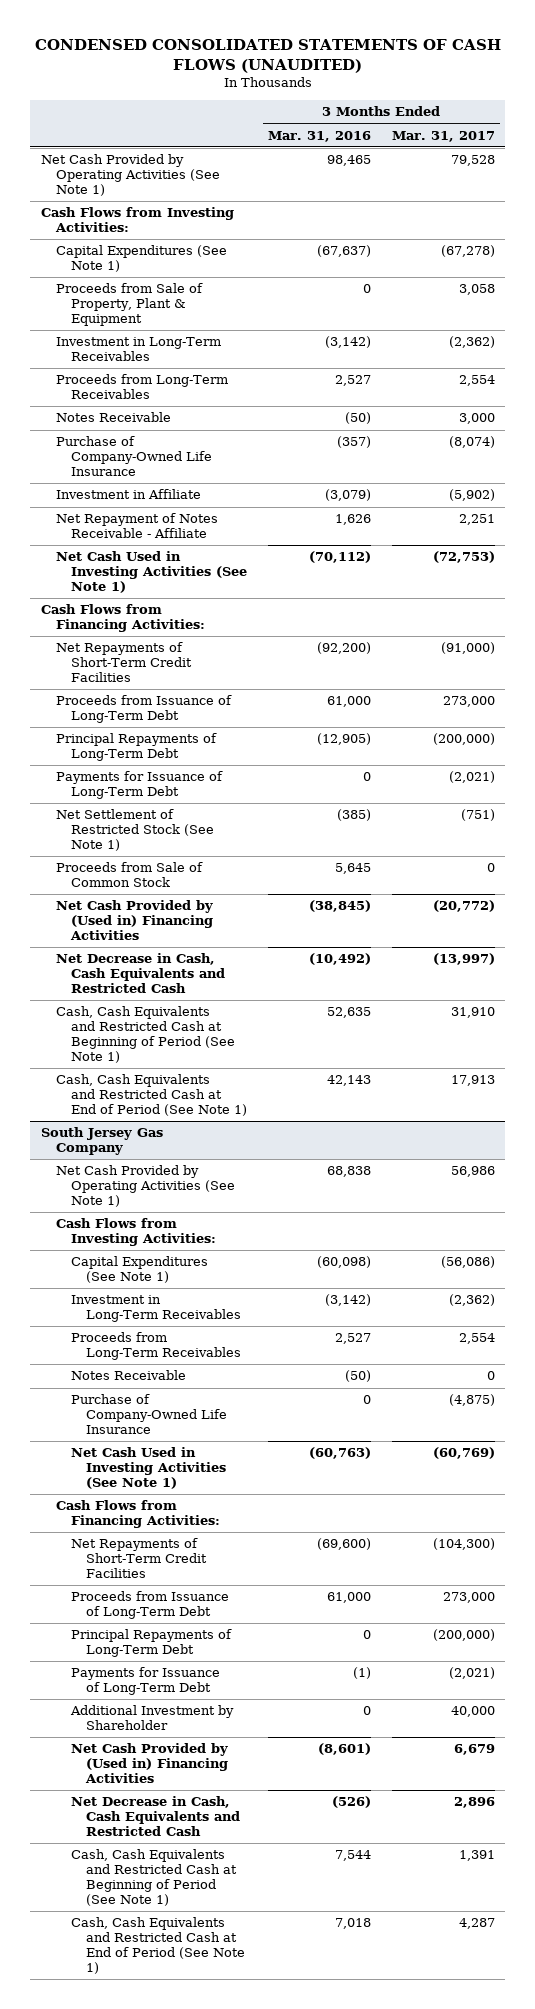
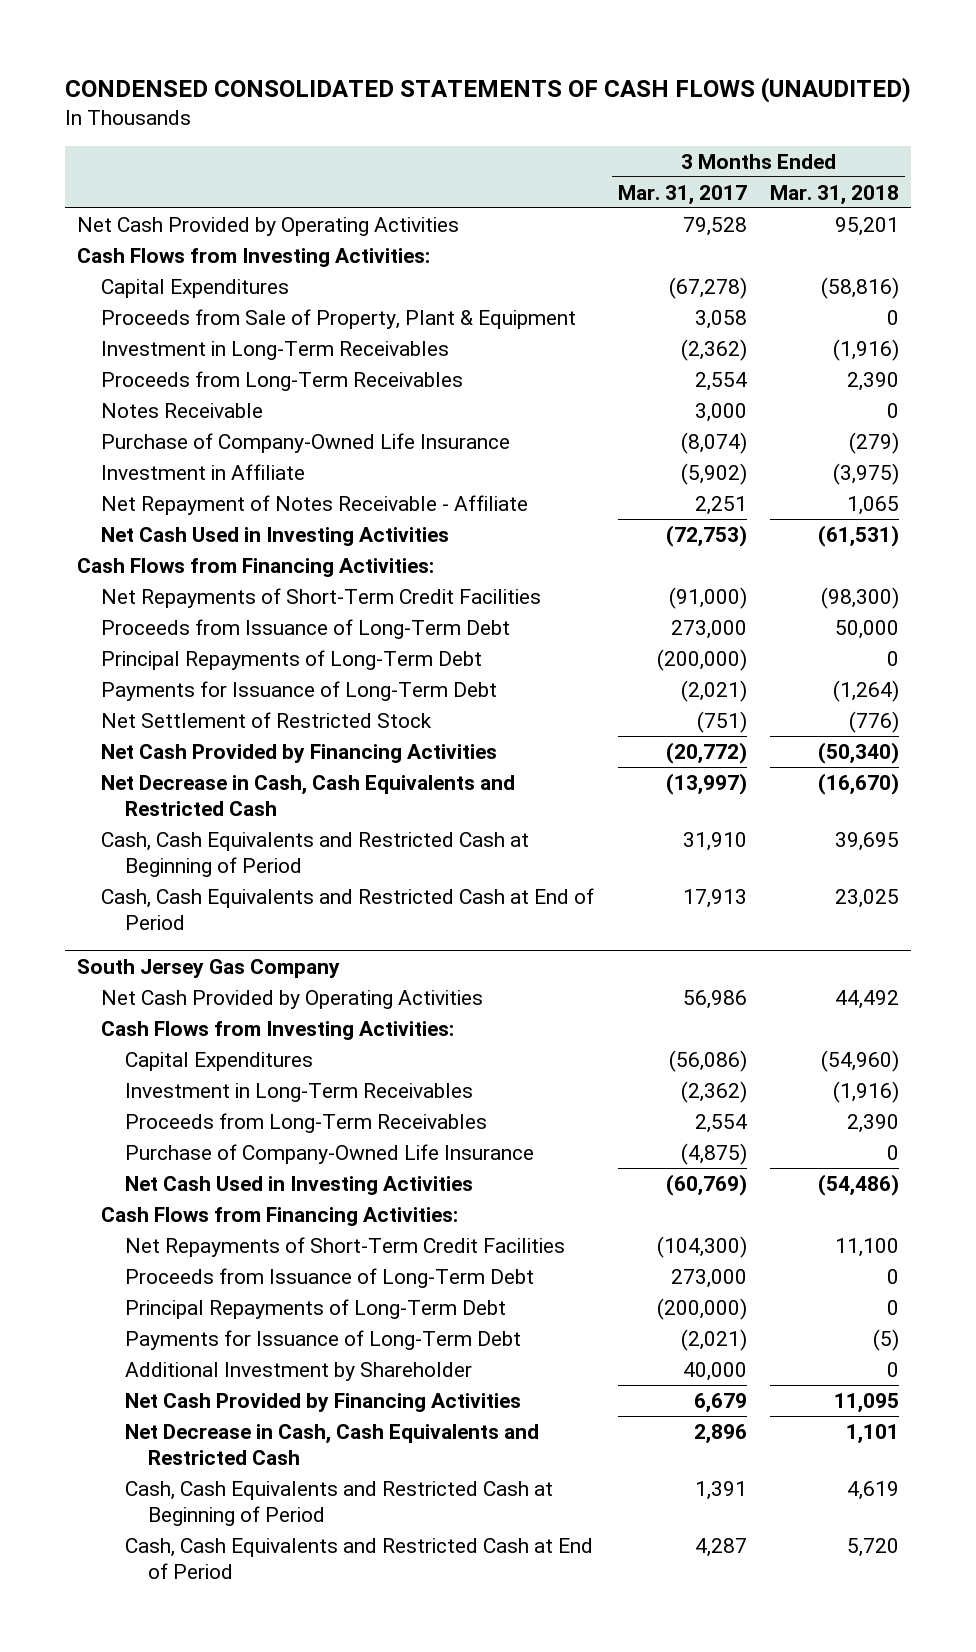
- | 3 Months Ended Mar. 31, 2016 | 3 Months Ended Mar. 31, 2017
+ | 3 Months Ended Mar. 31, 2017 | 3 Months Ended Mar. 31, 2018
- Net Cash Provided by Operating Activities (See Note 1) | 98,465 | 79,528
+ Net Cash Provided by Operating Activities | 79,528 | 95,201
- Capital Expenditures (See Note 1) | (67,637) | (67,278)
+ Capital Expenditures | (67,278) | (58,816)
- Net Cash Used in Investing Activities (See Note 1) | (70,112) | (72,753)
+ Net Cash Used in Investing Activities | (72,753) | (61,531)
- Net Settlement of Restricted Stock (See Note 1) | (385) | (751)
- Proceeds from Sale of Common Stock | 5,645 | 0
- Net Cash Provided by (Used in) Financing Activities | (38,845) | (20,772)
+ Net Settlement of Restricted Stock | (751) | (776)
+ Net Cash Provided by Financing Activities | (20,772) | (50,340)
- Cash, Cash Equivalents and Restricted Cash at Beginning of Period (See Note 1) | 52,635 | 31,910
- Cash, Cash Equivalents and Restricted Cash at End of Period (See Note 1) | 42,143 | 17,913
+ Cash, Cash Equivalents and Restricted Cash at Beginning of Period | 31,910 | 39,695
+ Cash, Cash Equivalents and Restricted Cash at End of Period | 17,913 | 23,025
@ South Jersey Gas Company
- Net Cash Provided by Operating Activities (See Note 1) | 68,838 | 56,986
+ Net Cash Provided by Operating Activities | 56,986 | 44,492
- Capital Expenditures (See Note 1) | (60,098) | (56,086)
+ Capital Expenditures | (56,086) | (54,960)
- Notes Receivable | (50) | 0
- Net Cash Used in Investing Activities (See Note 1) | (60,763) | (60,769)
+ Net Cash Used in Investing Activities | (60,769) | (54,486)
- Net Cash Provided by (Used in) Financing Activities | (8,601) | 6,679
+ Net Cash Provided by Financing Activities | 6,679 | 11,095
- Cash, Cash Equivalents and Restricted Cash at Beginning of Period (See Note 1) | 7,544 | 1,391
- Cash, Cash Equivalents and Restricted Cash at End of Period (See Note 1) | 7,018 | 4,287
+ Cash, Cash Equivalents and Restricted Cash at Beginning of Period | 1,391 | 4,619
+ Cash, Cash Equivalents and Restricted Cash at End of Period | 4,287 | 5,720

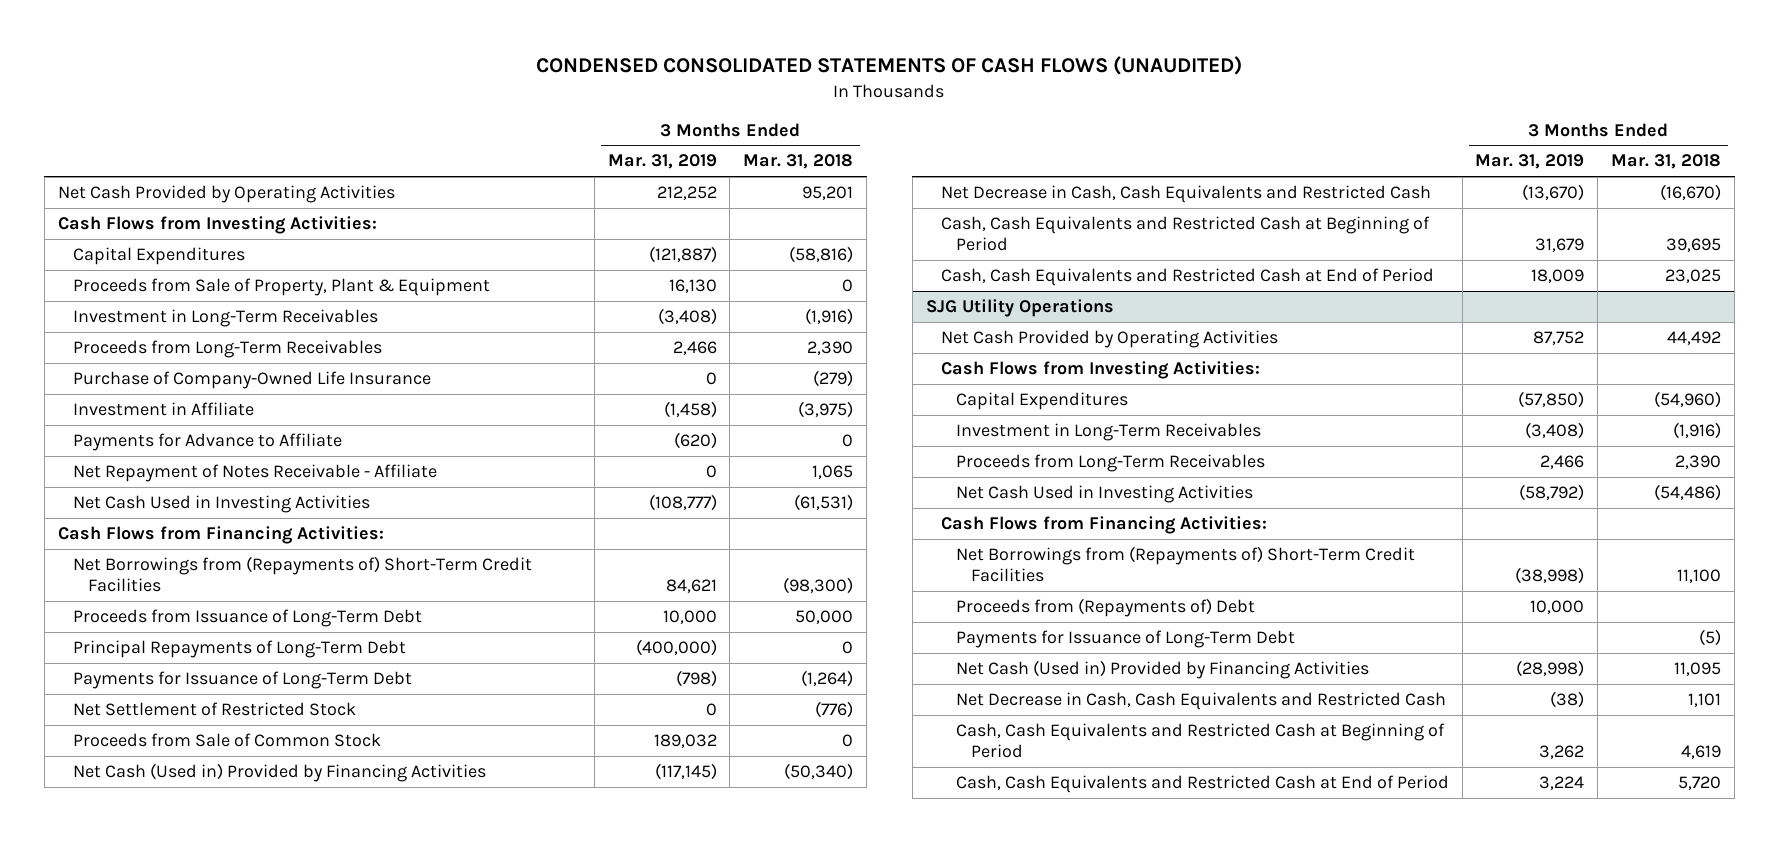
- | 3 Months Ended Mar. 31, 2017 | 3 Months Ended Mar. 31, 2018
+ | 3 Months Ended Mar. 31, 2019 | 3 Months Ended Mar. 31, 2018
- Notes Receivable | 3,000 | 0
+ Payments for Advance to Affiliate | (620) | 0
- Net Repayments of Short-Term Credit Facilities | (91,000) | (98,300)
+ Net Borrowings from (Repayments of) Short-Term Credit Facilities | 84,621 | (98,300)
- Net Cash Provided by Financing Activities | (20,772) | (50,340)
+ Proceeds from Sale of Common Stock | 189,032 | 0
+ Net Cash (Used in) Provided by Financing Activities | (117,145) | (50,340)
- South Jersey Gas Company
+ SJG Utility Operations
- Purchase of Company-Owned Life Insurance | (4,875) | 0
- Net Repayments of Short-Term Credit Facilities | (104,300) | 11,100
- Proceeds from Issuance of Long-Term Debt | 273,000 | 0
- Principal Repayments of Long-Term Debt | (200,000) | 0
+ Net Borrowings from (Repayments of) Short-Term Credit Facilities | (38,998) | 11,100
+ Proceeds from (Repayments of) Debt | 10,000 |
- Additional Investment by Shareholder | 40,000 | 0
- Net Cash Provided by Financing Activities | 6,679 | 11,095
+ Net Cash (Used in) Provided by Financing Activities | (28,998) | 11,095

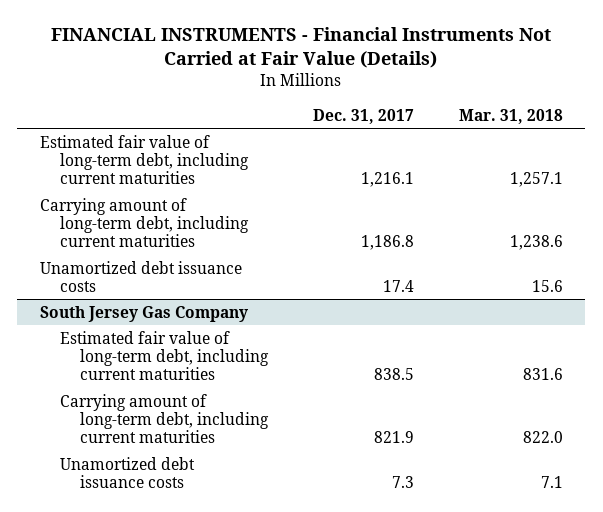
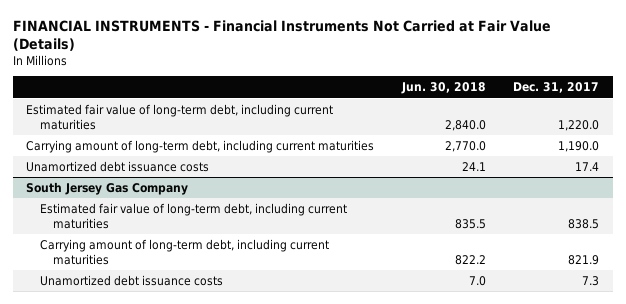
- | Dec. 31, 2017 | Mar. 31, 2018
+ | Jun. 30, 2018 | Dec. 31, 2017
- Estimated fair value of long-term debt, including current maturities | 1,216.1 | 1,257.1
- Carrying amount of long-term debt, including current maturities | 1,186.8 | 1,238.6
+ Estimated fair value of long-term debt, including current maturities | 2,840.0 | 1,220.0
+ Carrying amount of long-term debt, including current maturities | 2,770.0 | 1,190.0

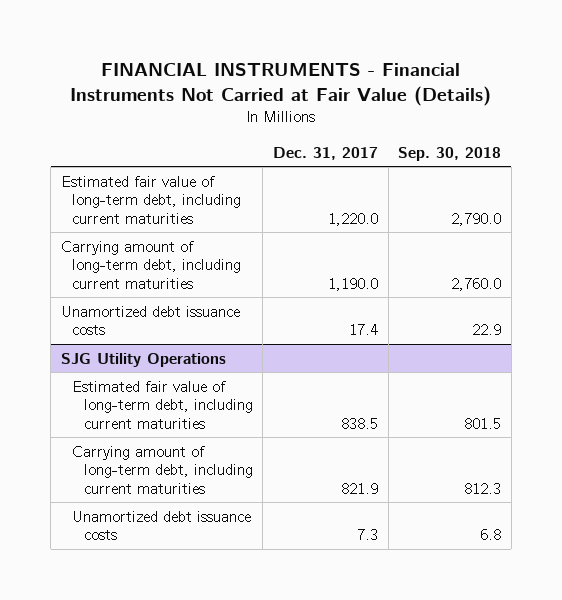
- | Jun. 30, 2018 | Dec. 31, 2017
+ | Dec. 31, 2017 | Sep. 30, 2018
- South Jersey Gas Company
+ SJG Utility Operations

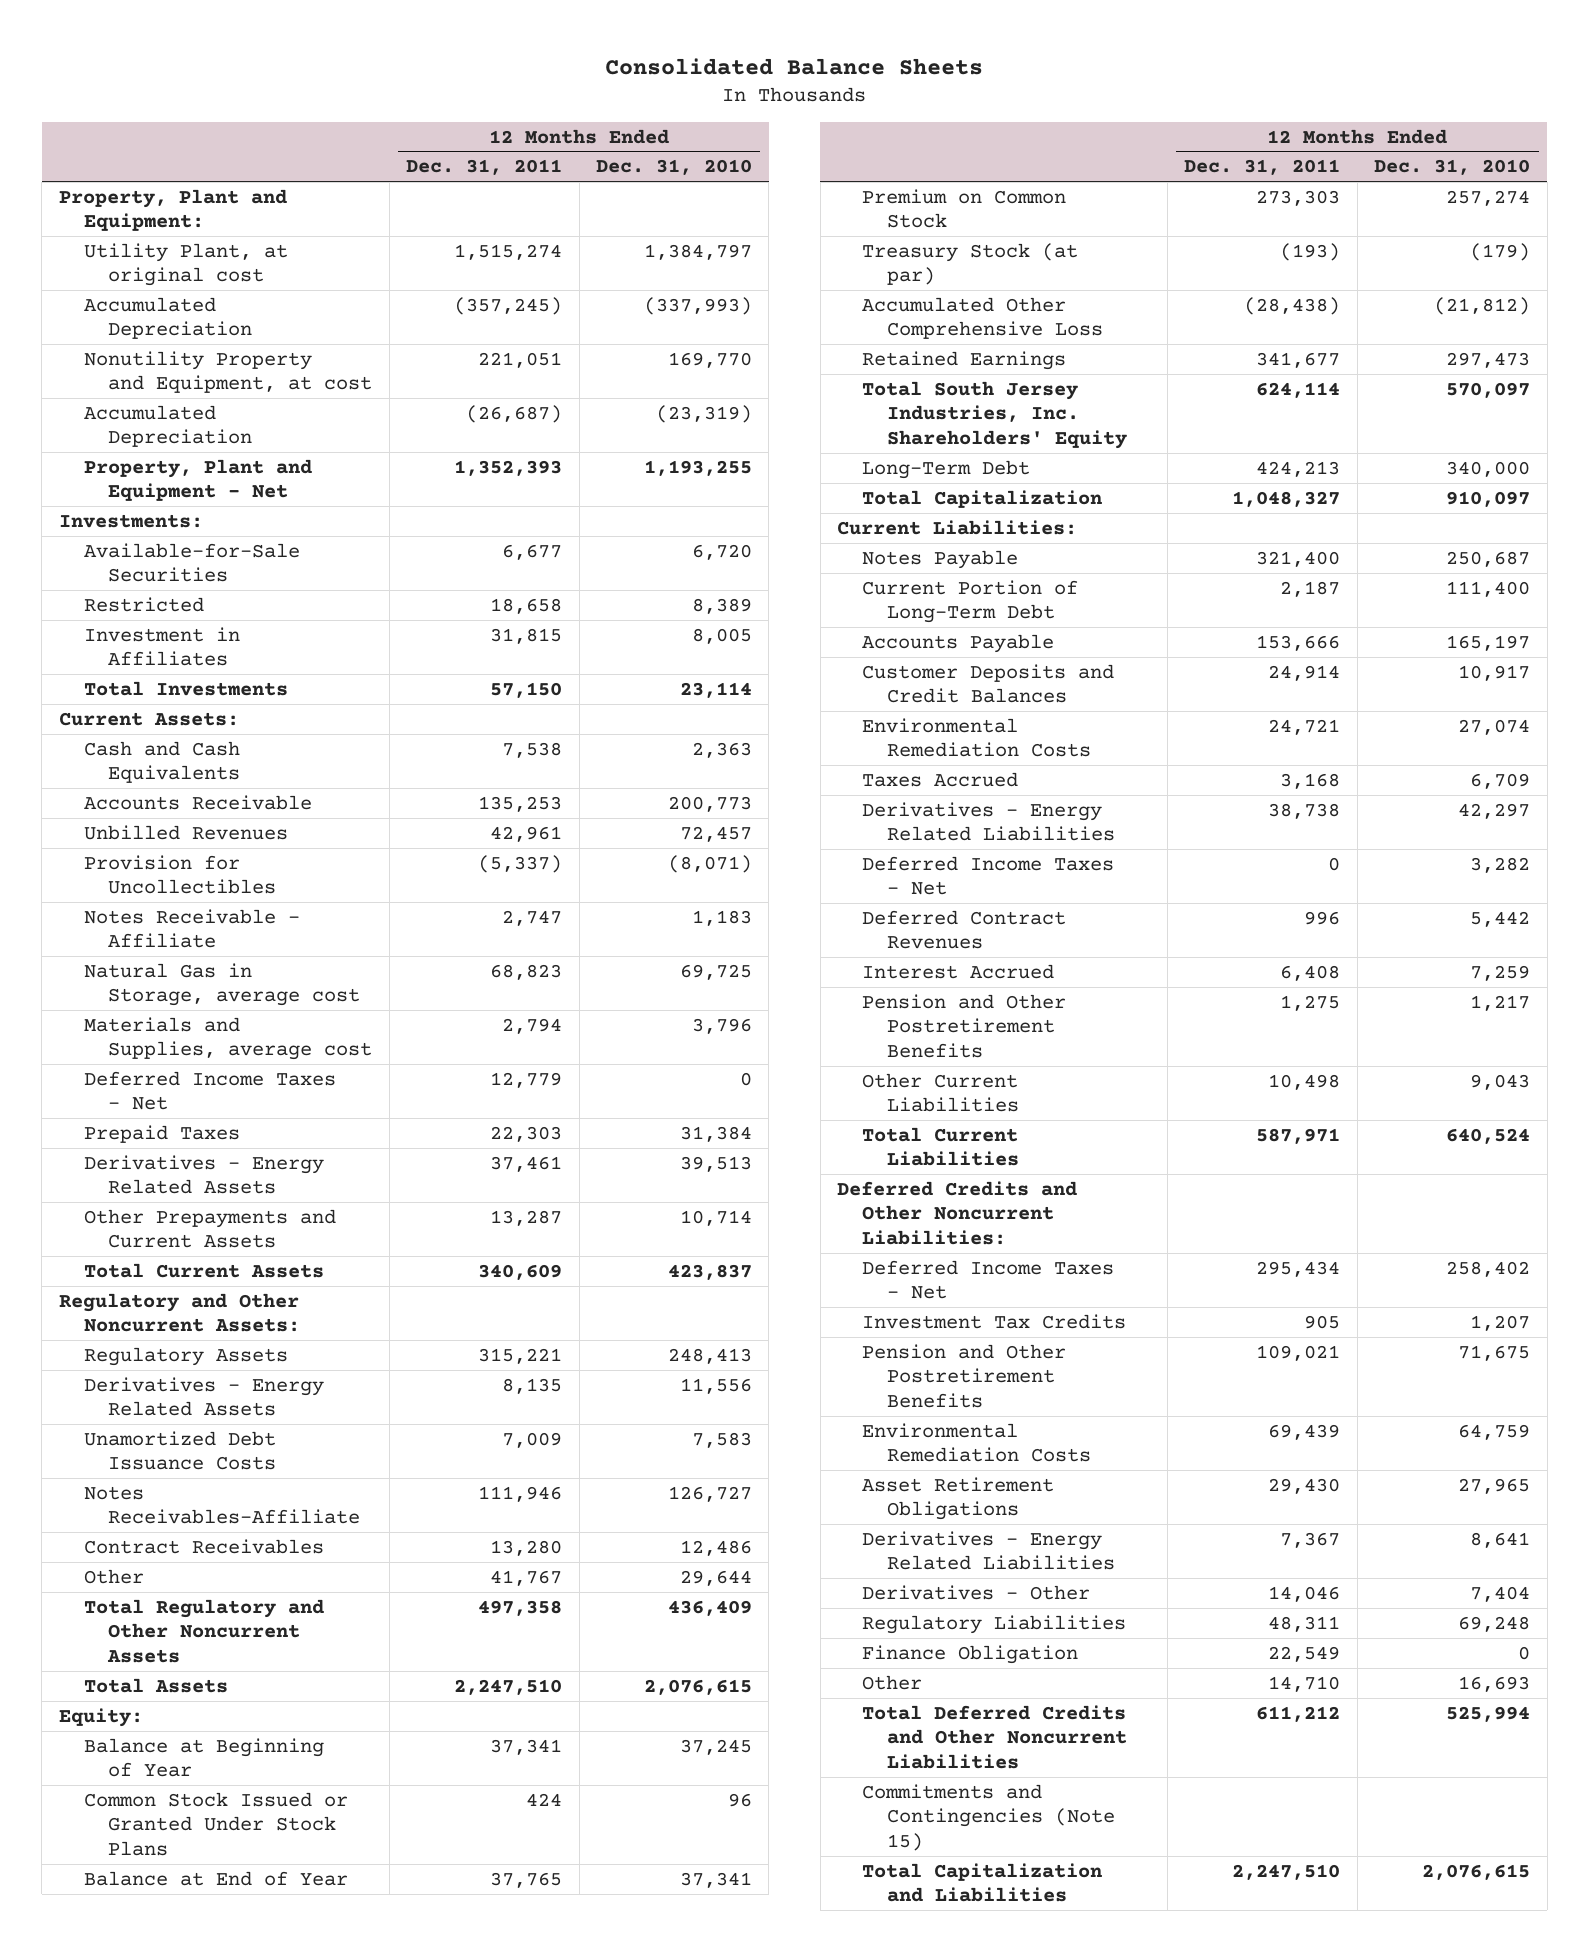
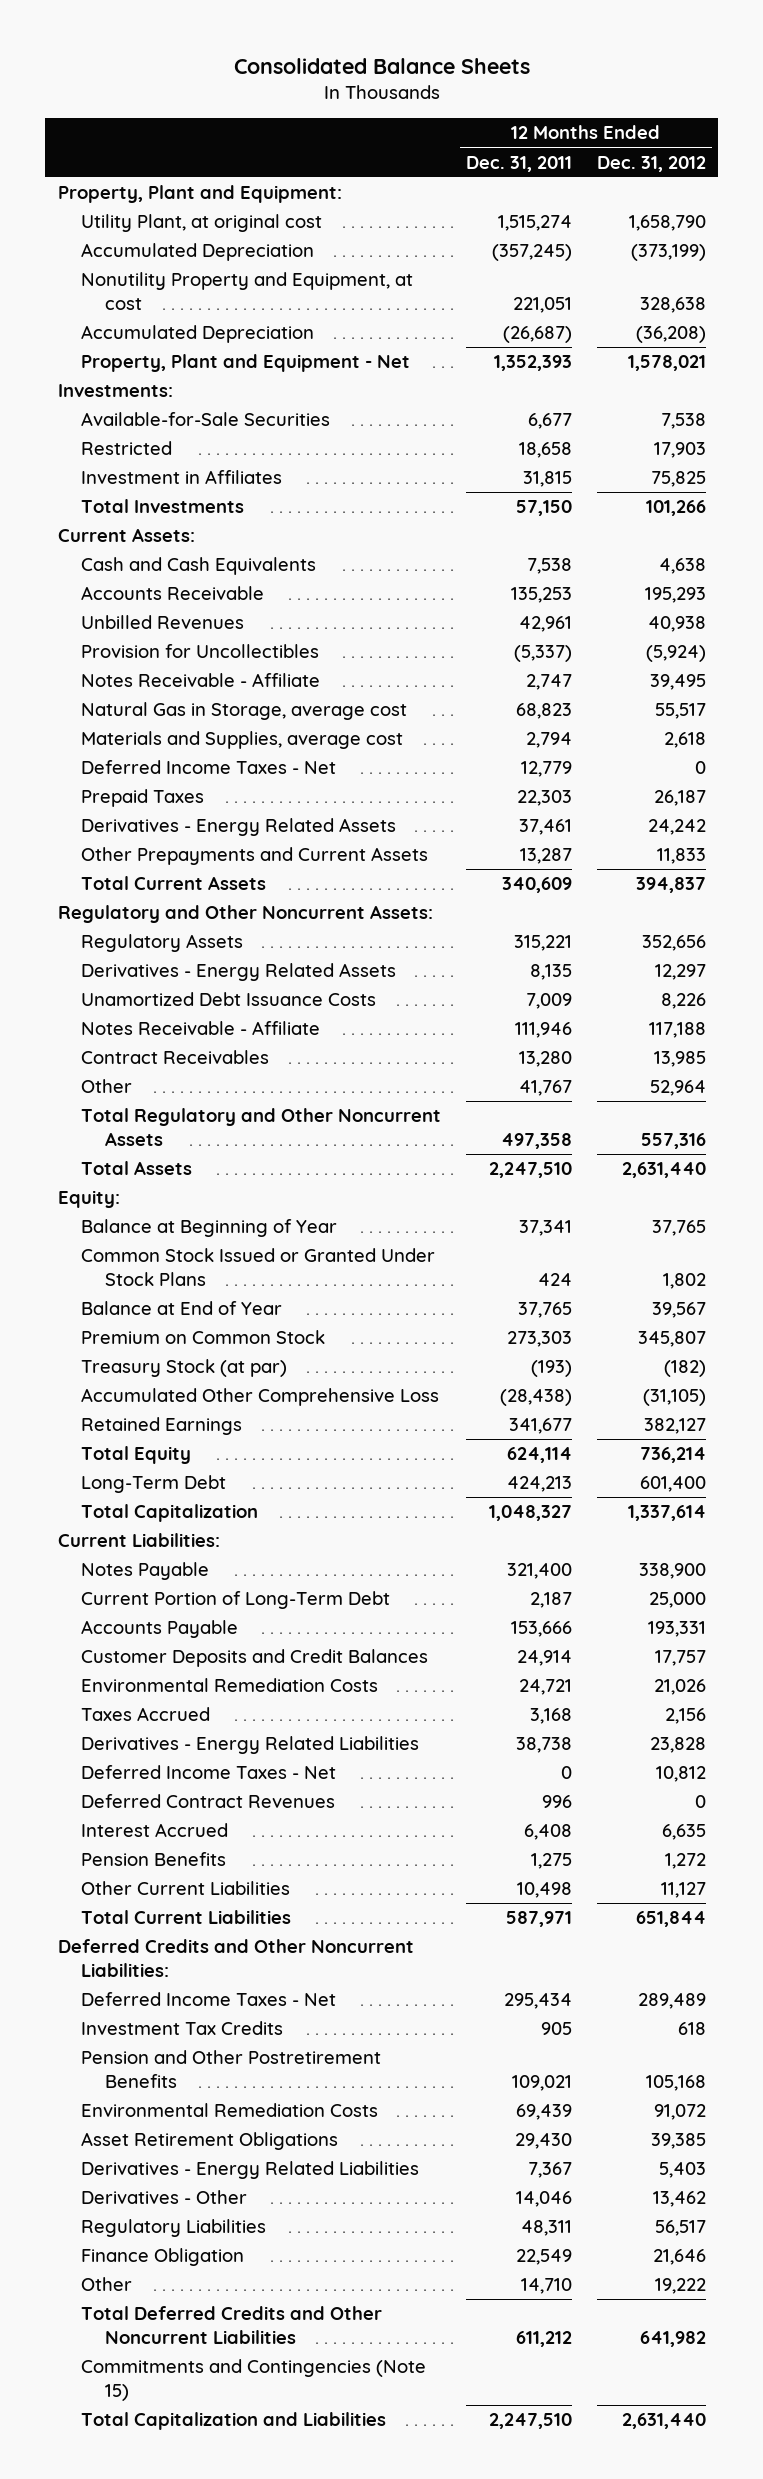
- | 12 Months Ended Dec. 31, 2011 | 12 Months Ended Dec. 31, 2010
+ | 12 Months Ended Dec. 31, 2011 | 12 Months Ended Dec. 31, 2012
- Notes Receivables-Affiliate | 111,946 | 126,727
+ Notes Receivable - Affiliate | 111,946 | 117,188
- Total South Jersey Industries, Inc. Shareholders' Equity | 624,114 | 570,097
+ Total Equity | 624,114 | 736,214
- Pension and Other Postretirement Benefits | 1,275 | 1,217
+ Pension Benefits | 1,275 | 1,272

